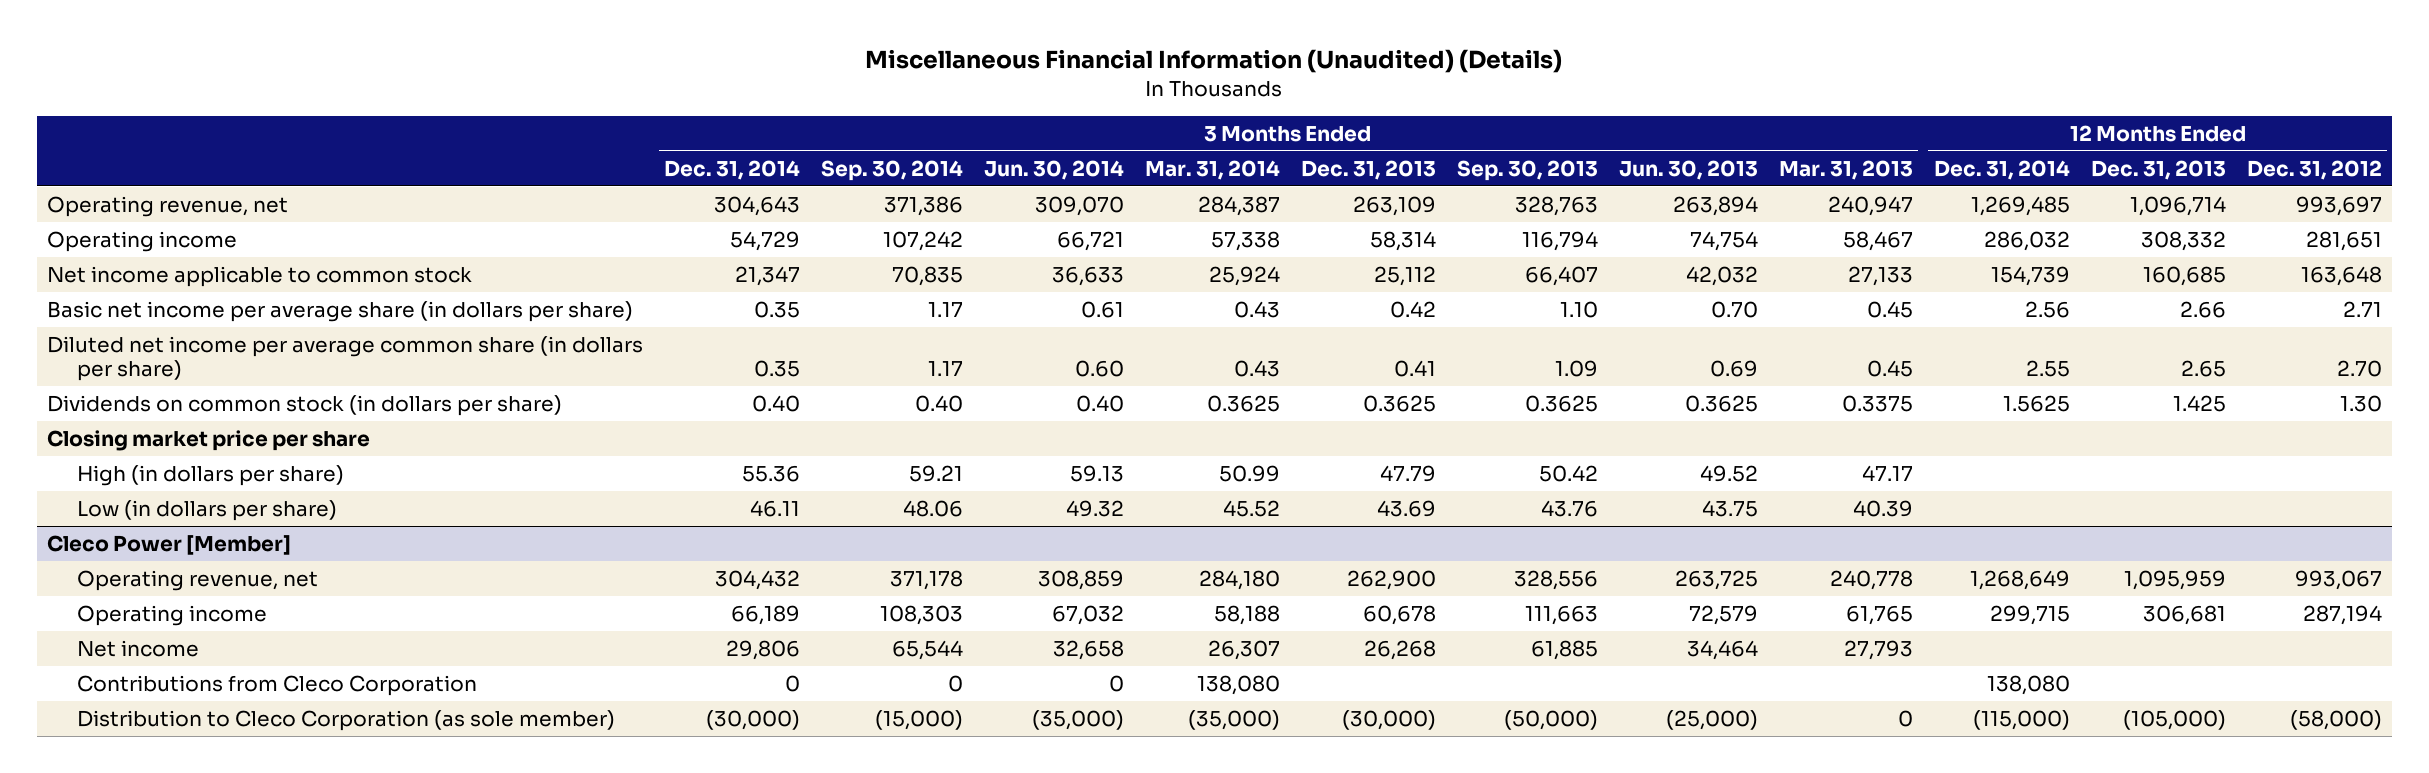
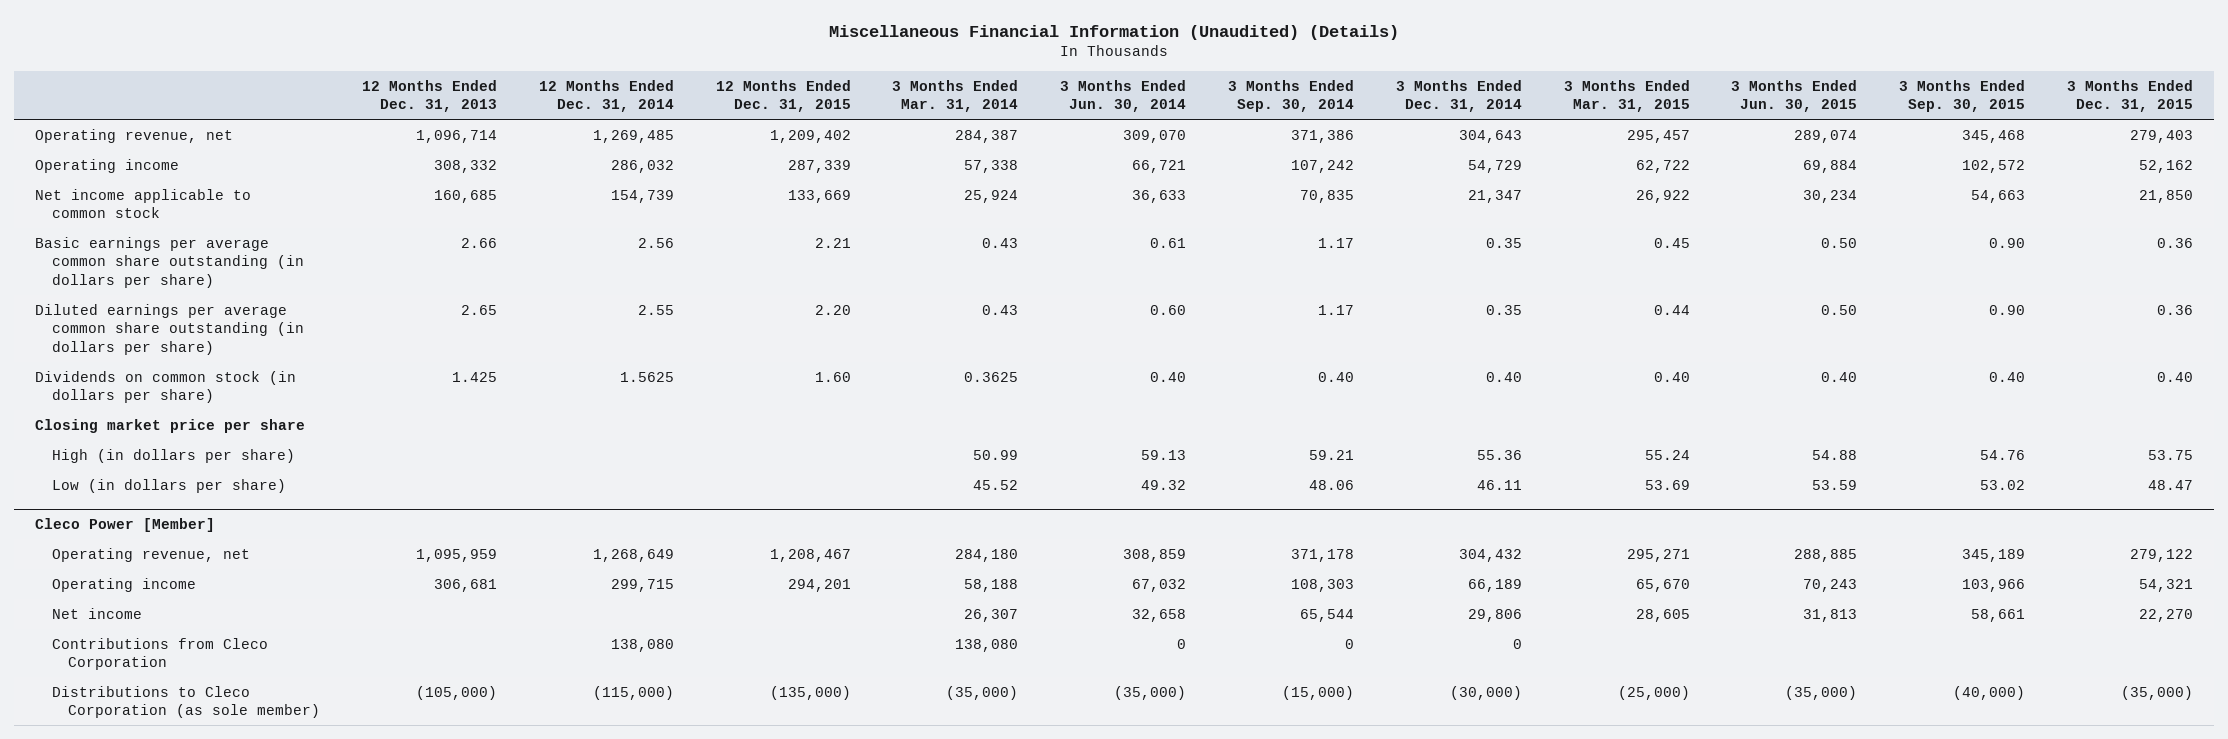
- | 3 Months Ended Dec. 31, 2014 | 3 Months Ended Sep. 30, 2014 | 3 Months Ended Jun. 30, 2014 | 3 Months Ended Mar. 31, 2014 | 3 Months Ended Dec. 31, 2013 | 3 Months Ended Sep. 30, 2013 | 3 Months Ended Jun. 30, 2013 | 3 Months Ended Mar. 31, 2013 | 12 Months Ended Dec. 31, 2014 | 12 Months Ended Dec. 31, 2013 | 12 Months Ended Dec. 31, 2012
+ | 12 Months Ended Dec. 31, 2013 | 12 Months Ended Dec. 31, 2014 | 12 Months Ended Dec. 31, 2015 | 3 Months Ended Mar. 31, 2014 | 3 Months Ended Jun. 30, 2014 | 3 Months Ended Sep. 30, 2014 | 3 Months Ended Dec. 31, 2014 | 3 Months Ended Mar. 31, 2015 | 3 Months Ended Jun. 30, 2015 | 3 Months Ended Sep. 30, 2015 | 3 Months Ended Dec. 31, 2015
- Basic net income per average share (in dollars per share) | 0.35 | 1.17 | 0.61 | 0.43 | 0.42 | 1.10 | 0.70 | 0.45 | 2.56 | 2.66 | 2.71
- Diluted net income per average common share (in dollars per share) | 0.35 | 1.17 | 0.60 | 0.43 | 0.41 | 1.09 | 0.69 | 0.45 | 2.55 | 2.65 | 2.70
+ Basic earnings per average common share outstanding (in dollars per share) | 2.66 | 2.56 | 2.21 | 0.43 | 0.61 | 1.17 | 0.35 | 0.45 | 0.50 | 0.90 | 0.36
+ Diluted earnings per average common share outstanding (in dollars per share) | 2.65 | 2.55 | 2.20 | 0.43 | 0.60 | 1.17 | 0.35 | 0.44 | 0.50 | 0.90 | 0.36
@ Cleco Power [Member]
- Distribution to Cleco Corporation (as sole member) | (30,000) | (15,000) | (35,000) | (35,000) | (30,000) | (50,000) | (25,000) | 0 | (115,000) | (105,000) | (58,000)
+ Distributions to Cleco Corporation (as sole member) | (105,000) | (115,000) | (135,000) | (35,000) | (35,000) | (15,000) | (30,000) | (25,000) | (35,000) | (40,000) | (35,000)

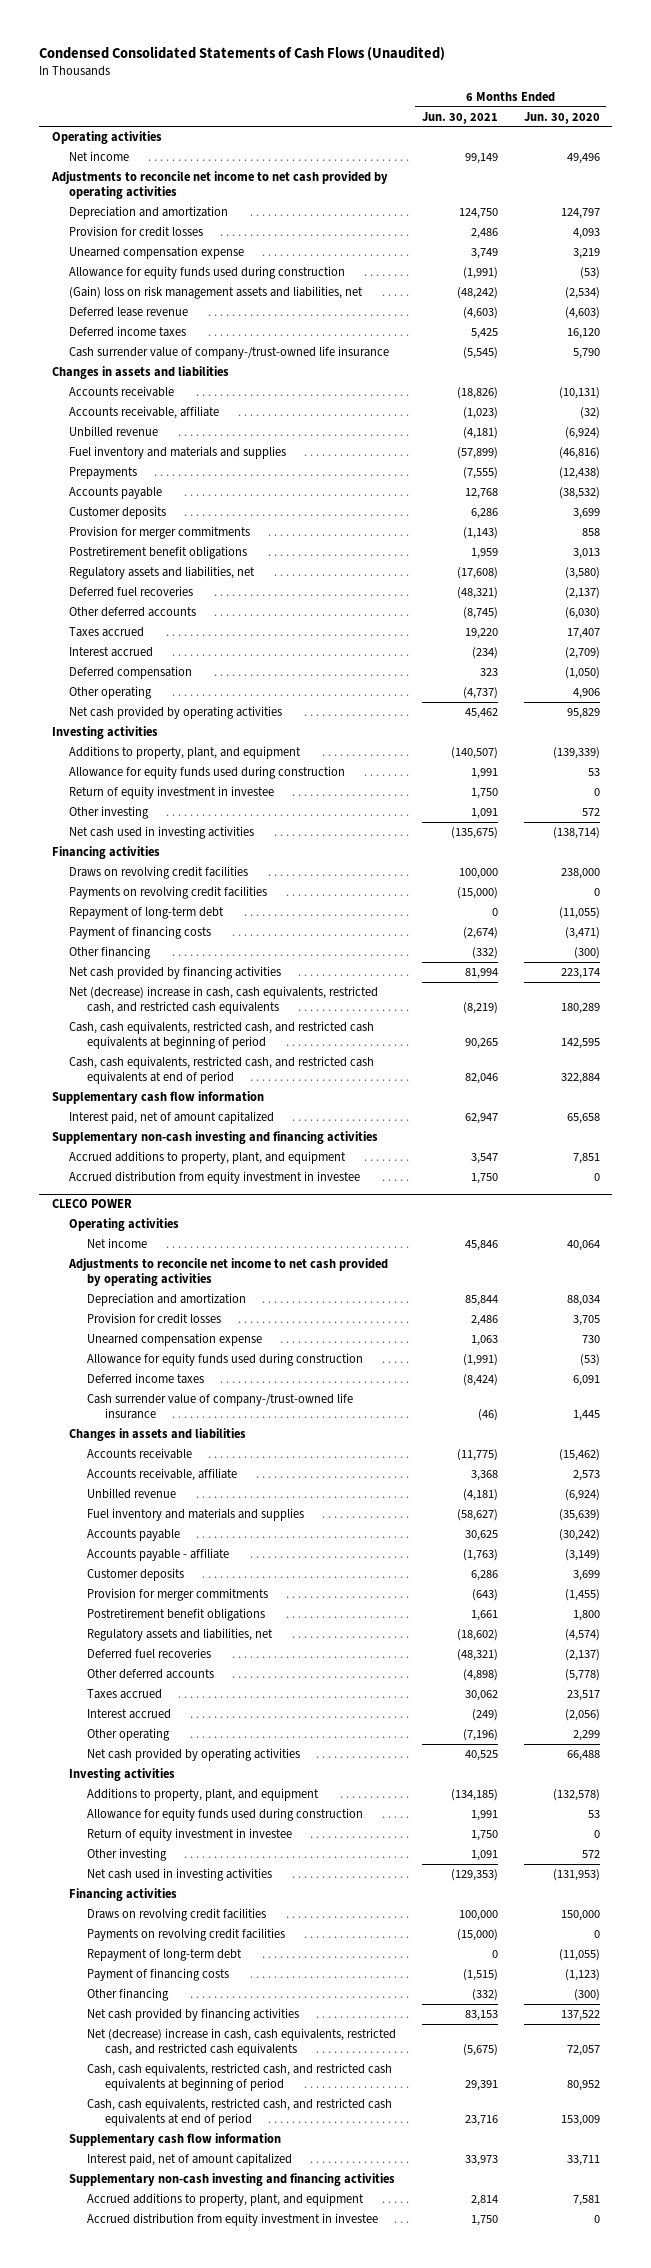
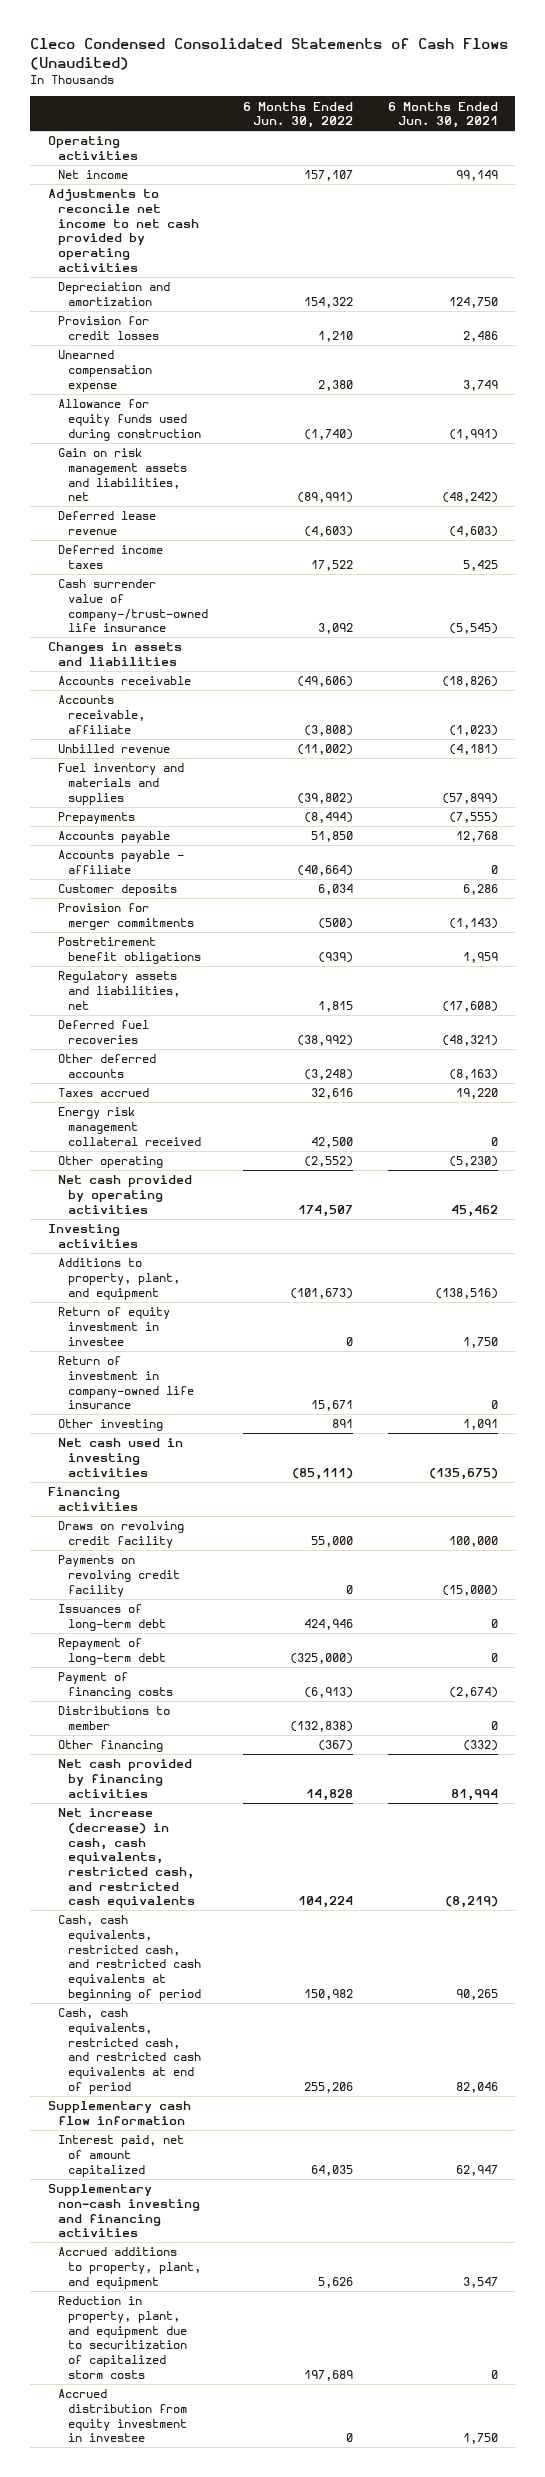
- Condensed Consolidated Statements of Cash Flows (Unaudited)
+ Cleco Condensed Consolidated Statements of Cash Flows (Unaudited)
- | 6 Months Ended Jun. 30, 2021 | 6 Months Ended Jun. 30, 2020
+ | 6 Months Ended Jun. 30, 2022 | 6 Months Ended Jun. 30, 2021
- (Gain) loss on risk management assets and liabilities, net | (48,242) | (2,534)
+ Gain on risk management assets and liabilities, net | (89,991) | (48,242)
+ Accounts payable - affiliate | (40,664) | 0
- Other deferred accounts | (8,745) | (6,030)
+ Other deferred accounts | (3,248) | (8,163)
- Interest accrued | (234) | (2,709)
- Deferred compensation | 323 | (1,050)
- Other operating | (4,737) | 4,906
+ Energy risk management collateral received | 42,500 | 0
+ Other operating | (2,552) | (5,230)
- Additions to property, plant, and equipment | (140,507) | (139,339)
- Allowance for equity funds used during construction | 1,991 | 53
+ Additions to property, plant, and equipment | (101,673) | (138,516)
+ Return of investment in company-owned life insurance | 15,671 | 0
- Draws on revolving credit facilities | 100,000 | 238,000
- Payments on revolving credit facilities | (15,000) | 0
+ Draws on revolving credit facility | 55,000 | 100,000
+ Payments on revolving credit facility | 0 | (15,000)
+ Issuances of long-term debt | 424,946 | 0
+ Distributions to member | (132,838) | 0
- Net (decrease) increase in cash, cash equivalents, restricted cash, and restricted cash equivalents | (8,219) | 180,289
+ Net increase (decrease) in cash, cash equivalents, restricted cash, and restricted cash equivalents | 104,224 | (8,219)
- Accrued distribution from equity investment in investee | 1,750 | 0
- CLECO POWER
- Operating activities
- Net income | 45,846 | 40,064
- Adjustments to reconcile net income to net cash provided by operating activities
- Depreciation and amortization | 85,844 | 88,034
- Provision for credit losses | 2,486 | 3,705
- Unearned compensation expense | 1,063 | 730
- Allowance for equity funds used during construction | (1,991) | (53)
- Deferred income taxes | (8,424) | 6,091
- Cash surrender value of company-/trust-owned life insurance | (46) | 1,445
- Changes in assets and liabilities
- Accounts receivable | (11,775) | (15,462)
- Accounts receivable, affiliate | 3,368 | 2,573
- Unbilled revenue | (4,181) | (6,924)
- Fuel inventory and materials and supplies | (58,627) | (35,639)
- Accounts payable | 30,625 | (30,242)
- Accounts payable - affiliate | (1,763) | (3,149)
- Customer deposits | 6,286 | 3,699
- Provision for merger commitments | (643) | (1,455)
- Postretirement benefit obligations | 1,661 | 1,800
- Regulatory assets and liabilities, net | (18,602) | (4,574)
- Deferred fuel recoveries | (48,321) | (2,137)
- Other deferred accounts | (4,898) | (5,778)
- Taxes accrued | 30,062 | 23,517
- Interest accrued | (249) | (2,056)
- Other operating | (7,196) | 2,299
- Net cash provided by operating activities | 40,525 | 66,488
- Investing activities
- Additions to property, plant, and equipment | (134,185) | (132,578)
- Allowance for equity funds used during construction | 1,991 | 53
- Return of equity investment in investee | 1,750 | 0
- Other investing | 1,091 | 572
- Net cash used in investing activities | (129,353) | (131,953)
- Financing activities
- Draws on revolving credit facilities | 100,000 | 150,000
- Payments on revolving credit facilities | (15,000) | 0
- Repayment of long-term debt | 0 | (11,055)
- Payment of financing costs | (1,515) | (1,123)
- Other financing | (332) | (300)
- Net cash provided by financing activities | 83,153 | 137,522
- Net (decrease) increase in cash, cash equivalents, restricted cash, and restricted cash equivalents | (5,675) | 72,057
- Cash, cash equivalents, restricted cash, and restricted cash equivalents at beginning of period | 29,391 | 80,952
- Cash, cash equivalents, restricted cash, and restricted cash equivalents at end of period | 23,716 | 153,009
- Supplementary cash flow information
- Interest paid, net of amount capitalized | 33,973 | 33,711
- Supplementary non-cash investing and financing activities
- Accrued additions to property, plant, and equipment | 2,814 | 7,581
+ Reduction in property, plant, and equipment due to securitization of capitalized storm costs | 197,689 | 0

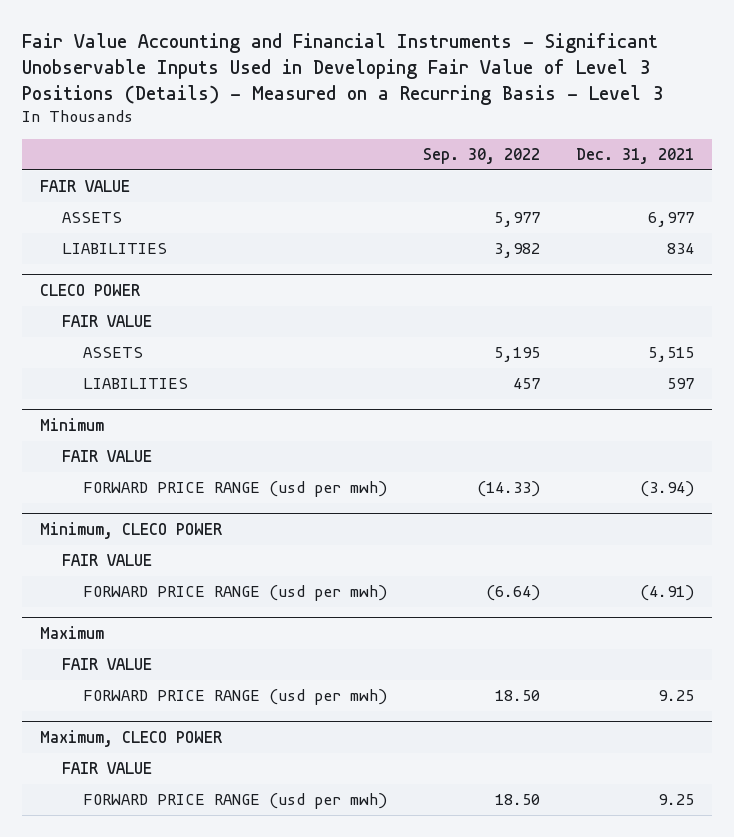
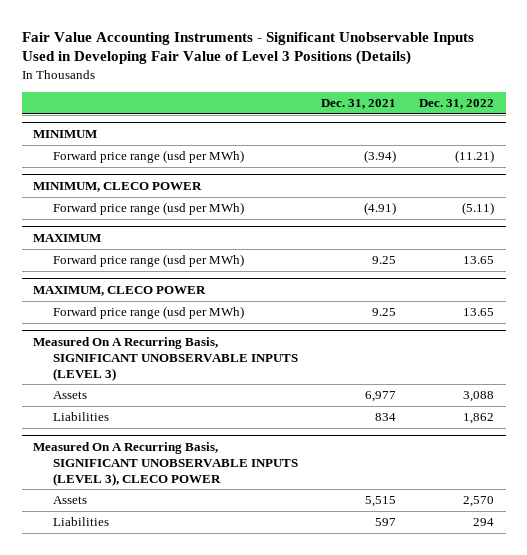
- Fair Value Accounting and Financial Instruments - Significant Unobservable Inputs Used in Developing Fair Value of Level 3 Positions (Details) - Measured on a Recurring Basis - Level 3
+ Fair Value Accounting Instruments - Significant Unobservable Inputs Used in Developing Fair Value of Level 3 Positions (Details)
- | Sep. 30, 2022 | Dec. 31, 2021
+ | Dec. 31, 2021 | Dec. 31, 2022
- FAIR VALUE
- ASSETS | 5,977 | 6,977
- LIABILITIES | 3,982 | 834
- CLECO POWER
- FAIR VALUE
- ASSETS | 5,195 | 5,515
- LIABILITIES | 457 | 597
- Minimum
- FAIR VALUE
- FORWARD PRICE RANGE (usd per mwh) | (14.33) | (3.94)
- Minimum, CLECO POWER
- FAIR VALUE
- FORWARD PRICE RANGE (usd per mwh) | (6.64) | (4.91)
- Maximum
- FAIR VALUE
- FORWARD PRICE RANGE (usd per mwh) | 18.50 | 9.25
- Maximum, CLECO POWER
- FAIR VALUE
- FORWARD PRICE RANGE (usd per mwh) | 18.50 | 9.25
+ MINIMUM
+ Forward price range (usd per MWh) | (3.94) | (11.21)
+ MINIMUM, CLECO POWER
+ Forward price range (usd per MWh) | (4.91) | (5.11)
+ MAXIMUM
+ Forward price range (usd per MWh) | 9.25 | 13.65
+ MAXIMUM, CLECO POWER
+ Forward price range (usd per MWh) | 9.25 | 13.65
+ Measured On A Recurring Basis, SIGNIFICANT UNOBSERVABLE INPUTS (LEVEL 3)
+ Assets | 6,977 | 3,088
+ Liabilities | 834 | 1,862
+ Measured On A Recurring Basis, SIGNIFICANT UNOBSERVABLE INPUTS (LEVEL 3), CLECO POWER
+ Assets | 5,515 | 2,570
+ Liabilities | 597 | 294

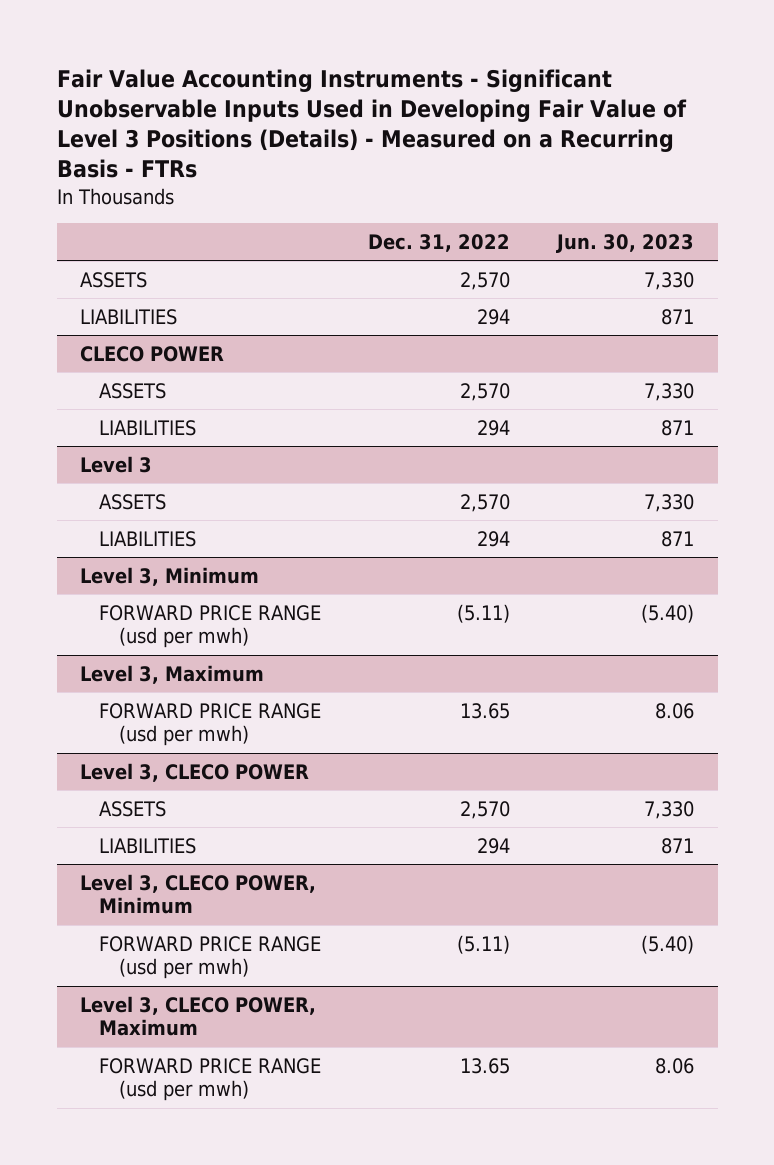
- Fair Value Accounting Instruments - Significant Unobservable Inputs Used in Developing Fair Value of Level 3 Positions (Details)
+ Fair Value Accounting Instruments - Significant Unobservable Inputs Used in Developing Fair Value of Level 3 Positions (Details) - Measured on a Recurring Basis - FTRs
- | Dec. 31, 2021 | Dec. 31, 2022
+ | Dec. 31, 2022 | Jun. 30, 2023
- MINIMUM
- Forward price range (usd per MWh) | (3.94) | (11.21)
- MINIMUM, CLECO POWER
- Forward price range (usd per MWh) | (4.91) | (5.11)
- MAXIMUM
- Forward price range (usd per MWh) | 9.25 | 13.65
- MAXIMUM, CLECO POWER
- Forward price range (usd per MWh) | 9.25 | 13.65
- Measured On A Recurring Basis, SIGNIFICANT UNOBSERVABLE INPUTS (LEVEL 3)
- Assets | 6,977 | 3,088
- Liabilities | 834 | 1,862
- Measured On A Recurring Basis, SIGNIFICANT UNOBSERVABLE INPUTS (LEVEL 3), CLECO POWER
- Assets | 5,515 | 2,570
- Liabilities | 597 | 294
+ ASSETS | 2,570 | 7,330
+ LIABILITIES | 294 | 871
+ CLECO POWER
+ ASSETS | 2,570 | 7,330
+ LIABILITIES | 294 | 871
+ Level 3
+ ASSETS | 2,570 | 7,330
+ LIABILITIES | 294 | 871
+ Level 3, Minimum
+ FORWARD PRICE RANGE (usd per mwh) | (5.11) | (5.40)
+ Level 3, Maximum
+ FORWARD PRICE RANGE (usd per mwh) | 13.65 | 8.06
+ Level 3, CLECO POWER
+ ASSETS | 2,570 | 7,330
+ LIABILITIES | 294 | 871
+ Level 3, CLECO POWER, Minimum
+ FORWARD PRICE RANGE (usd per mwh) | (5.11) | (5.40)
+ Level 3, CLECO POWER, Maximum
+ FORWARD PRICE RANGE (usd per mwh) | 13.65 | 8.06

